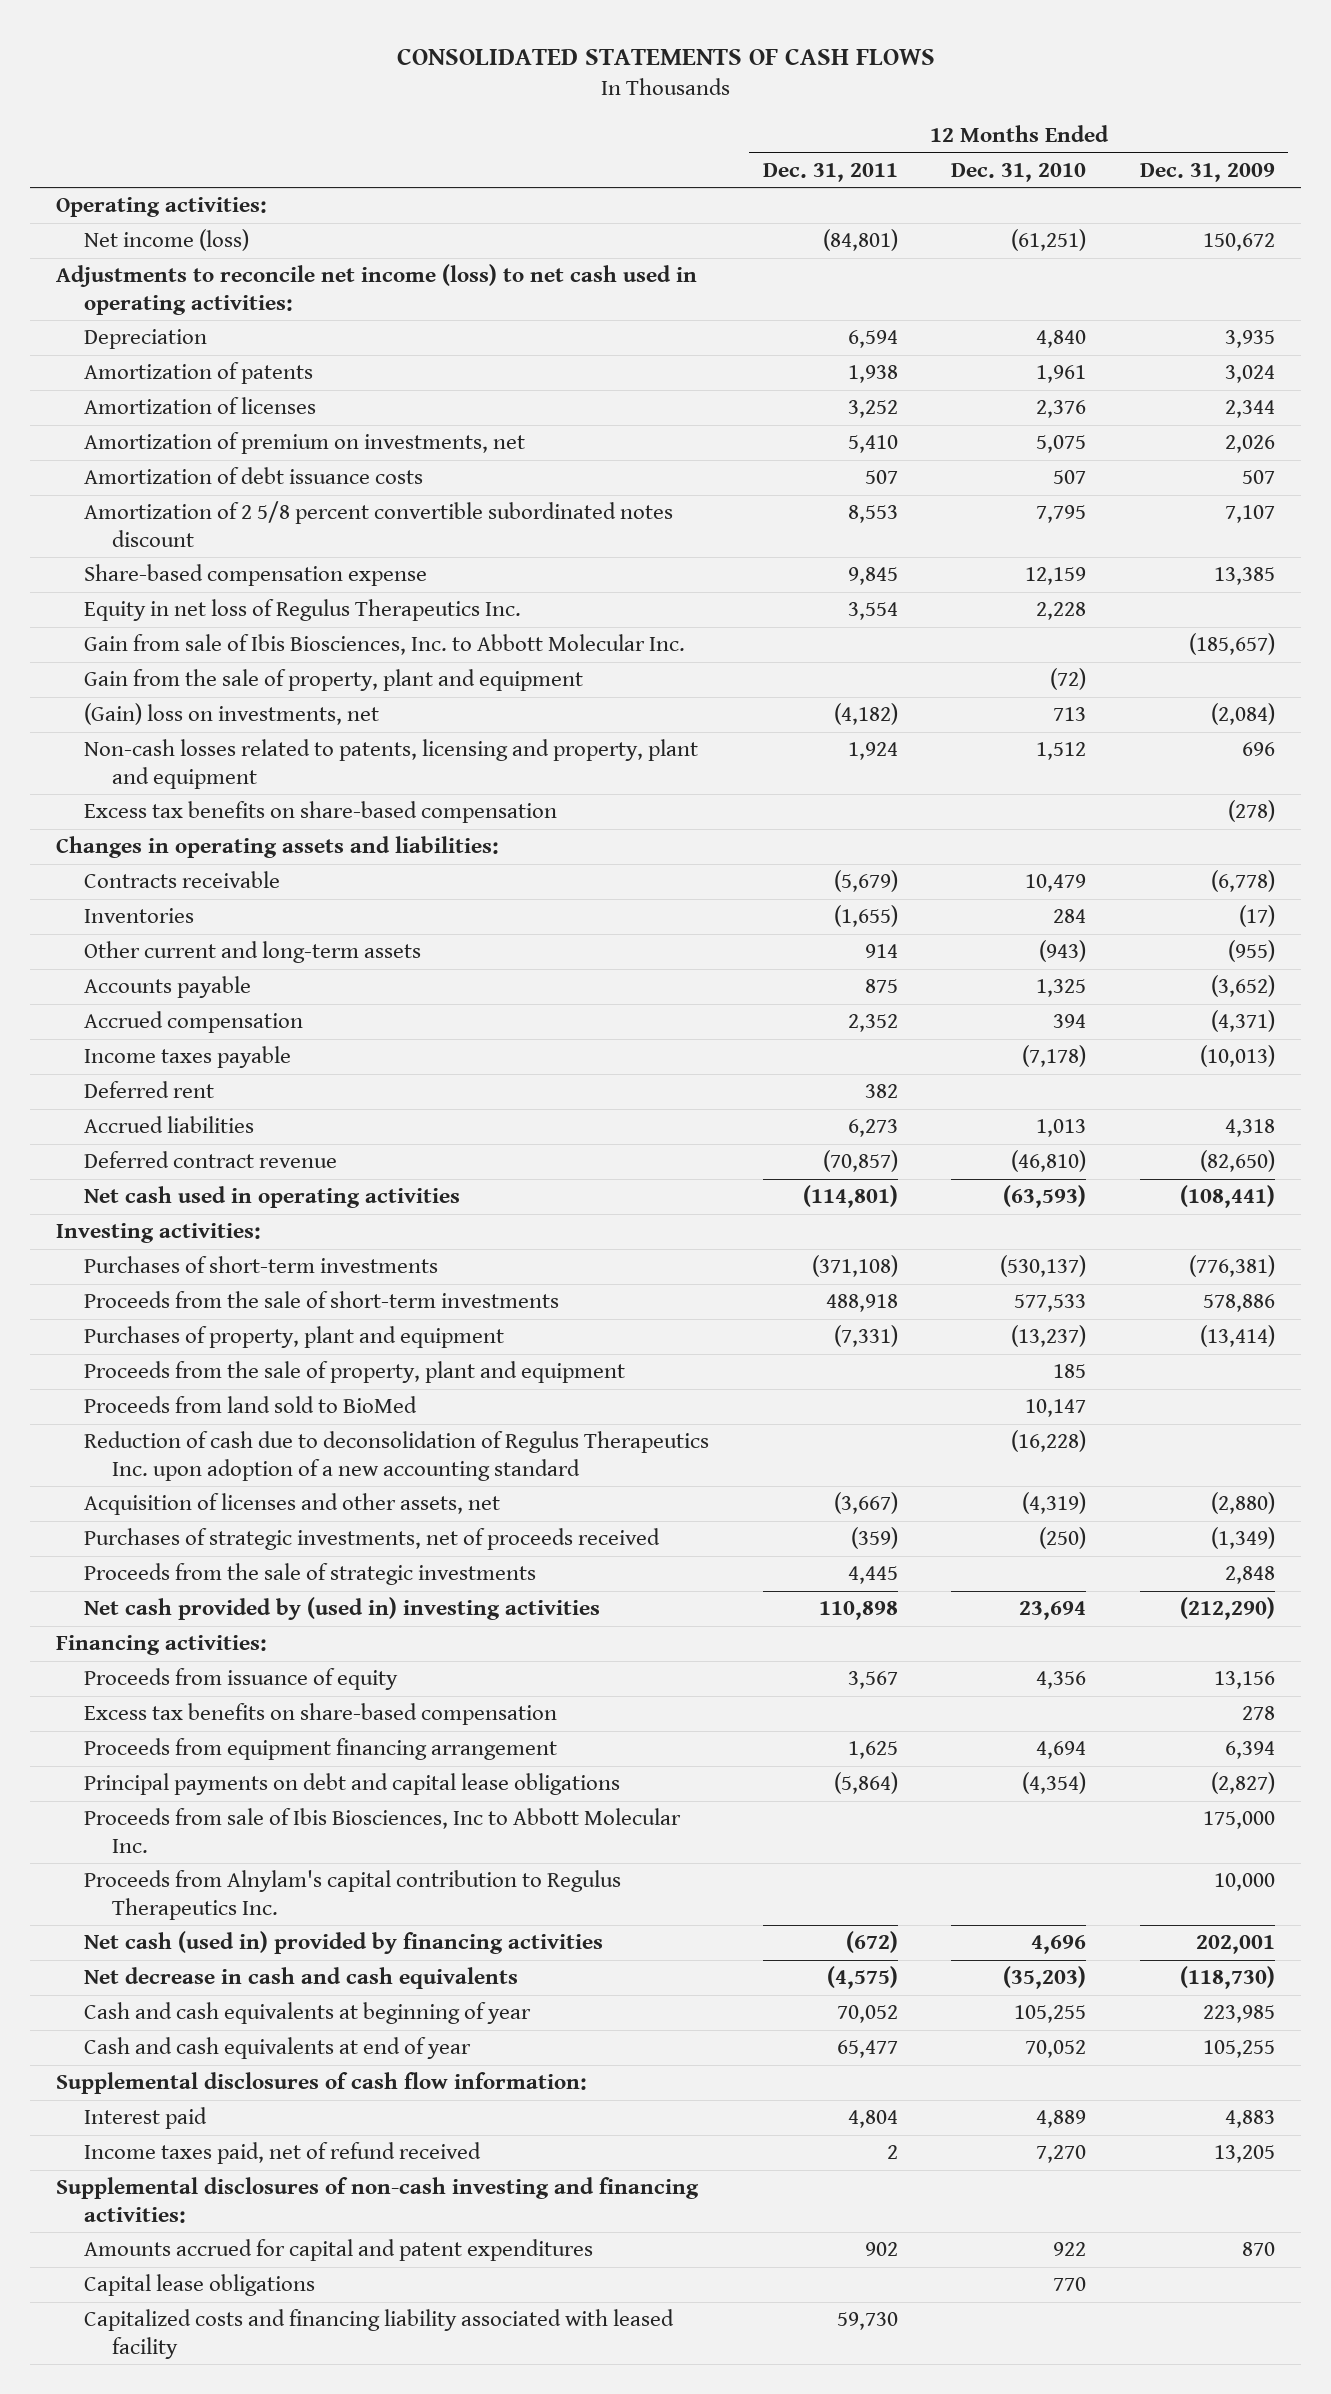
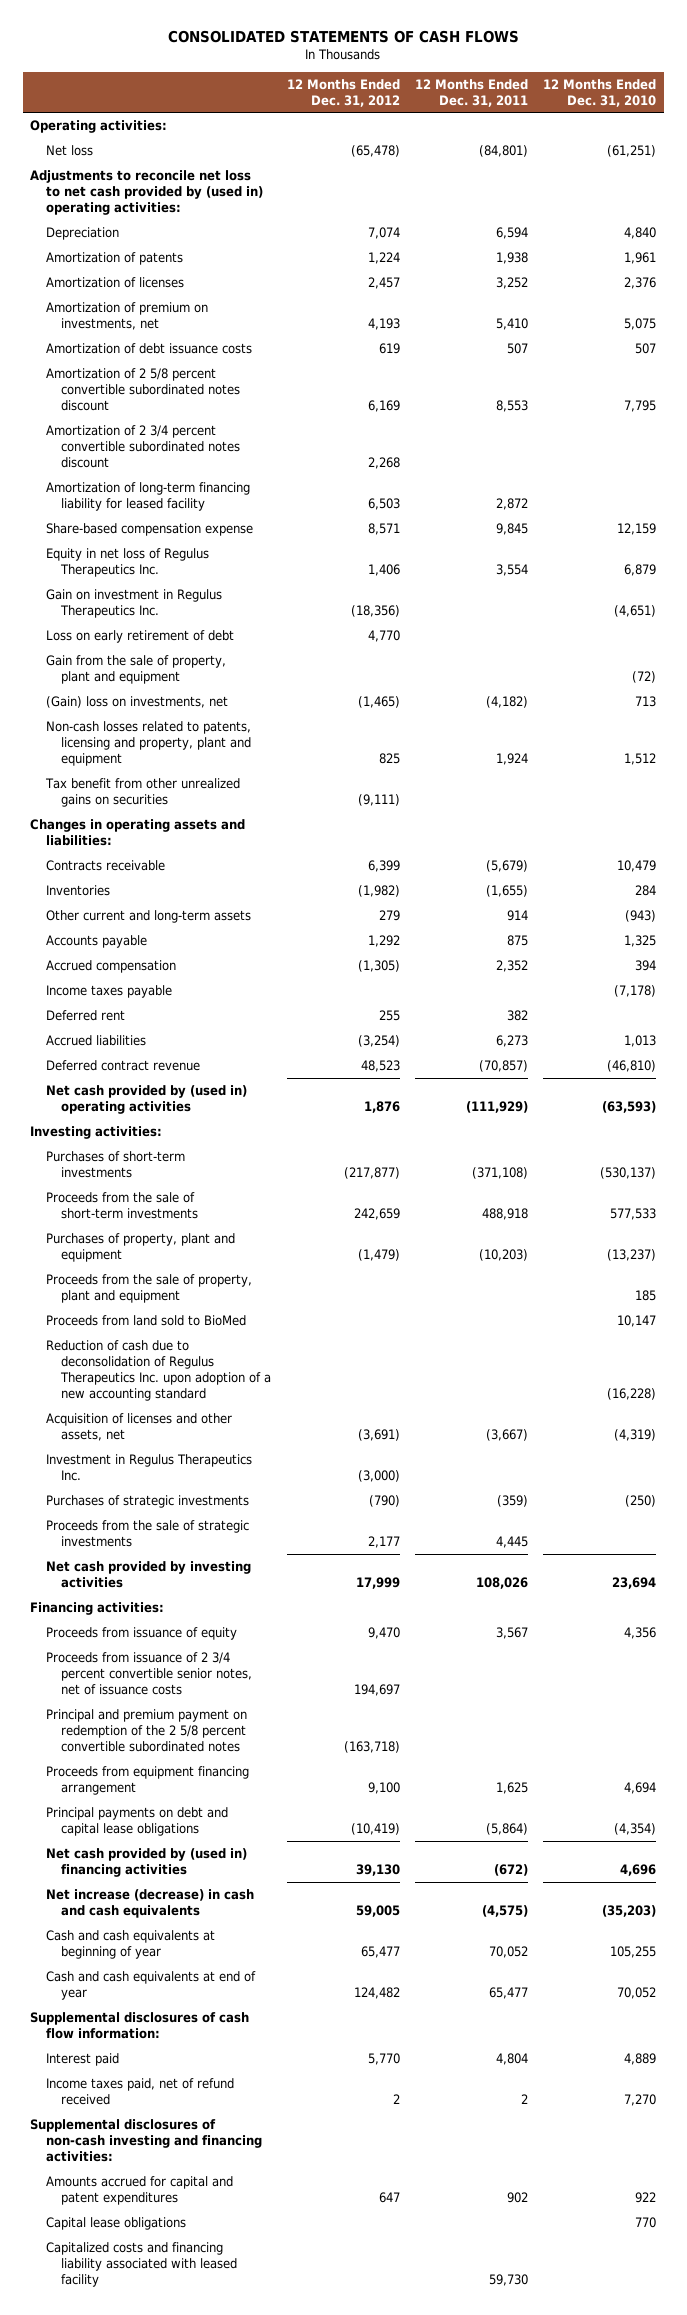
- | 12 Months Ended Dec. 31, 2011 | 12 Months Ended Dec. 31, 2010 | 12 Months Ended Dec. 31, 2009
+ | 12 Months Ended Dec. 31, 2012 | 12 Months Ended Dec. 31, 2011 | 12 Months Ended Dec. 31, 2010
- Net income (loss) | (84,801) | (61,251) | 150,672
- Adjustments to reconcile net income (loss) to net cash used in operating activities:
+ Net loss | (65,478) | (84,801) | (61,251)
+ Adjustments to reconcile net loss to net cash provided by (used in) operating activities:
+ Amortization of 2 3/4 percent convertible subordinated notes discount | 2,268 | |
+ Amortization of long-term financing liability for leased facility | 6,503 | 2,872 |
- Equity in net loss of Regulus Therapeutics Inc. | 3,554 | 2,228 |
- Gain from sale of Ibis Biosciences, Inc. to Abbott Molecular Inc. | | | (185,657)
+ Equity in net loss of Regulus Therapeutics Inc. | 1,406 | 3,554 | 6,879
+ Gain on investment in Regulus Therapeutics Inc. | (18,356) | | (4,651)
+ Loss on early retirement of debt | 4,770 | |
- Excess tax benefits on share-based compensation | | | (278)
+ Tax benefit from other unrealized gains on securities | (9,111) | |
- Net cash used in operating activities | (114,801) | (63,593) | (108,441)
+ Net cash provided by (used in) operating activities | 1,876 | (111,929) | (63,593)
- Purchases of property, plant and equipment | (7,331) | (13,237) | (13,414)
+ Purchases of property, plant and equipment | (1,479) | (10,203) | (13,237)
- Purchases of strategic investments, net of proceeds received | (359) | (250) | (1,349)
+ Investment in Regulus Therapeutics Inc. | (3,000) | |
+ Purchases of strategic investments | (790) | (359) | (250)
- Net cash provided by (used in) investing activities | 110,898 | 23,694 | (212,290)
+ Net cash provided by investing activities | 17,999 | 108,026 | 23,694
- Excess tax benefits on share-based compensation | | | 278
+ Proceeds from issuance of 2 3/4 percent convertible senior notes, net of issuance costs | 194,697 | |
+ Principal and premium payment on redemption of the 2 5/8 percent convertible subordinated notes | (163,718) | |
- Proceeds from sale of Ibis Biosciences, Inc to Abbott Molecular Inc. | | | 175,000
- Proceeds from Alnylam's capital contribution to Regulus Therapeutics Inc. | | | 10,000
- Net cash (used in) provided by financing activities | (672) | 4,696 | 202,001
- Net decrease in cash and cash equivalents | (4,575) | (35,203) | (118,730)
+ Net cash provided by (used in) financing activities | 39,130 | (672) | 4,696
+ Net increase (decrease) in cash and cash equivalents | 59,005 | (4,575) | (35,203)

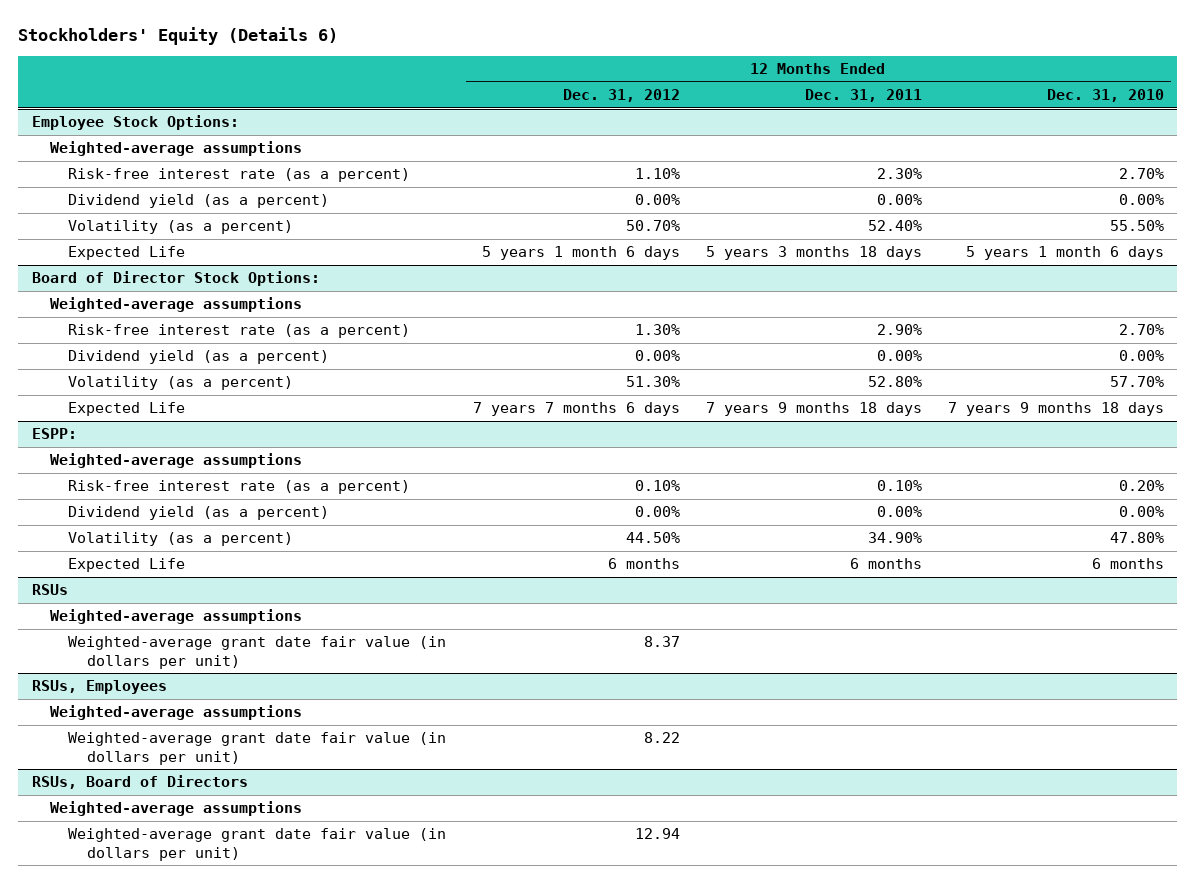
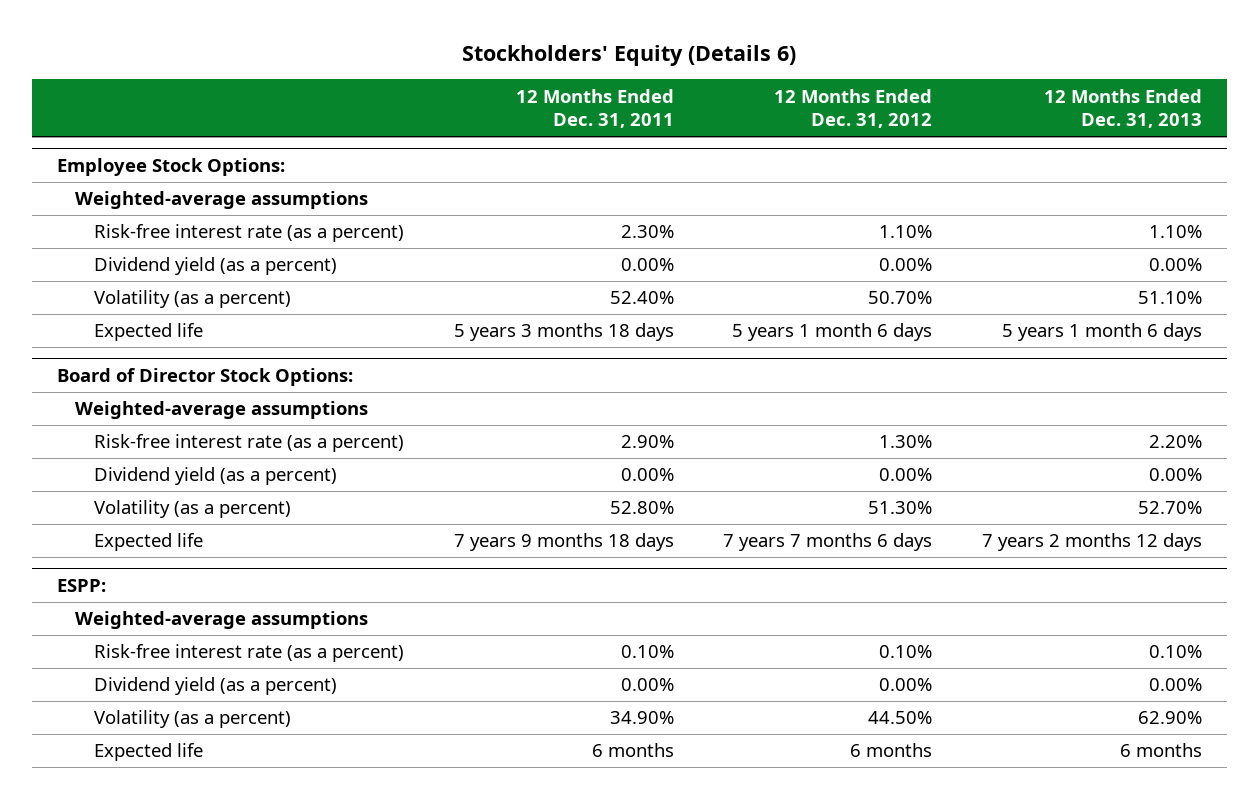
- | 12 Months Ended Dec. 31, 2012 | 12 Months Ended Dec. 31, 2011 | 12 Months Ended Dec. 31, 2010
+ | 12 Months Ended Dec. 31, 2011 | 12 Months Ended Dec. 31, 2012 | 12 Months Ended Dec. 31, 2013
@ Employee Stock Options:
- Expected Life | 5 years 1 month 6 days | 5 years 3 months 18 days | 5 years 1 month 6 days
+ Expected life | 5 years 3 months 18 days | 5 years 1 month 6 days | 5 years 1 month 6 days
@ Board of Director Stock Options:
- Expected Life | 7 years 7 months 6 days | 7 years 9 months 18 days | 7 years 9 months 18 days
+ Expected life | 7 years 9 months 18 days | 7 years 7 months 6 days | 7 years 2 months 12 days
@ ESPP:
- Expected Life | 6 months | 6 months | 6 months
- RSUs
- Weighted-average assumptions
- Weighted-average grant date fair value (in dollars per unit) | 8.37 | |
- RSUs, Employees
- Weighted-average assumptions
- Weighted-average grant date fair value (in dollars per unit) | 8.22 | |
- RSUs, Board of Directors
- Weighted-average assumptions
- Weighted-average grant date fair value (in dollars per unit) | 12.94 | |
@ ESPP:
+ Expected life | 6 months | 6 months | 6 months

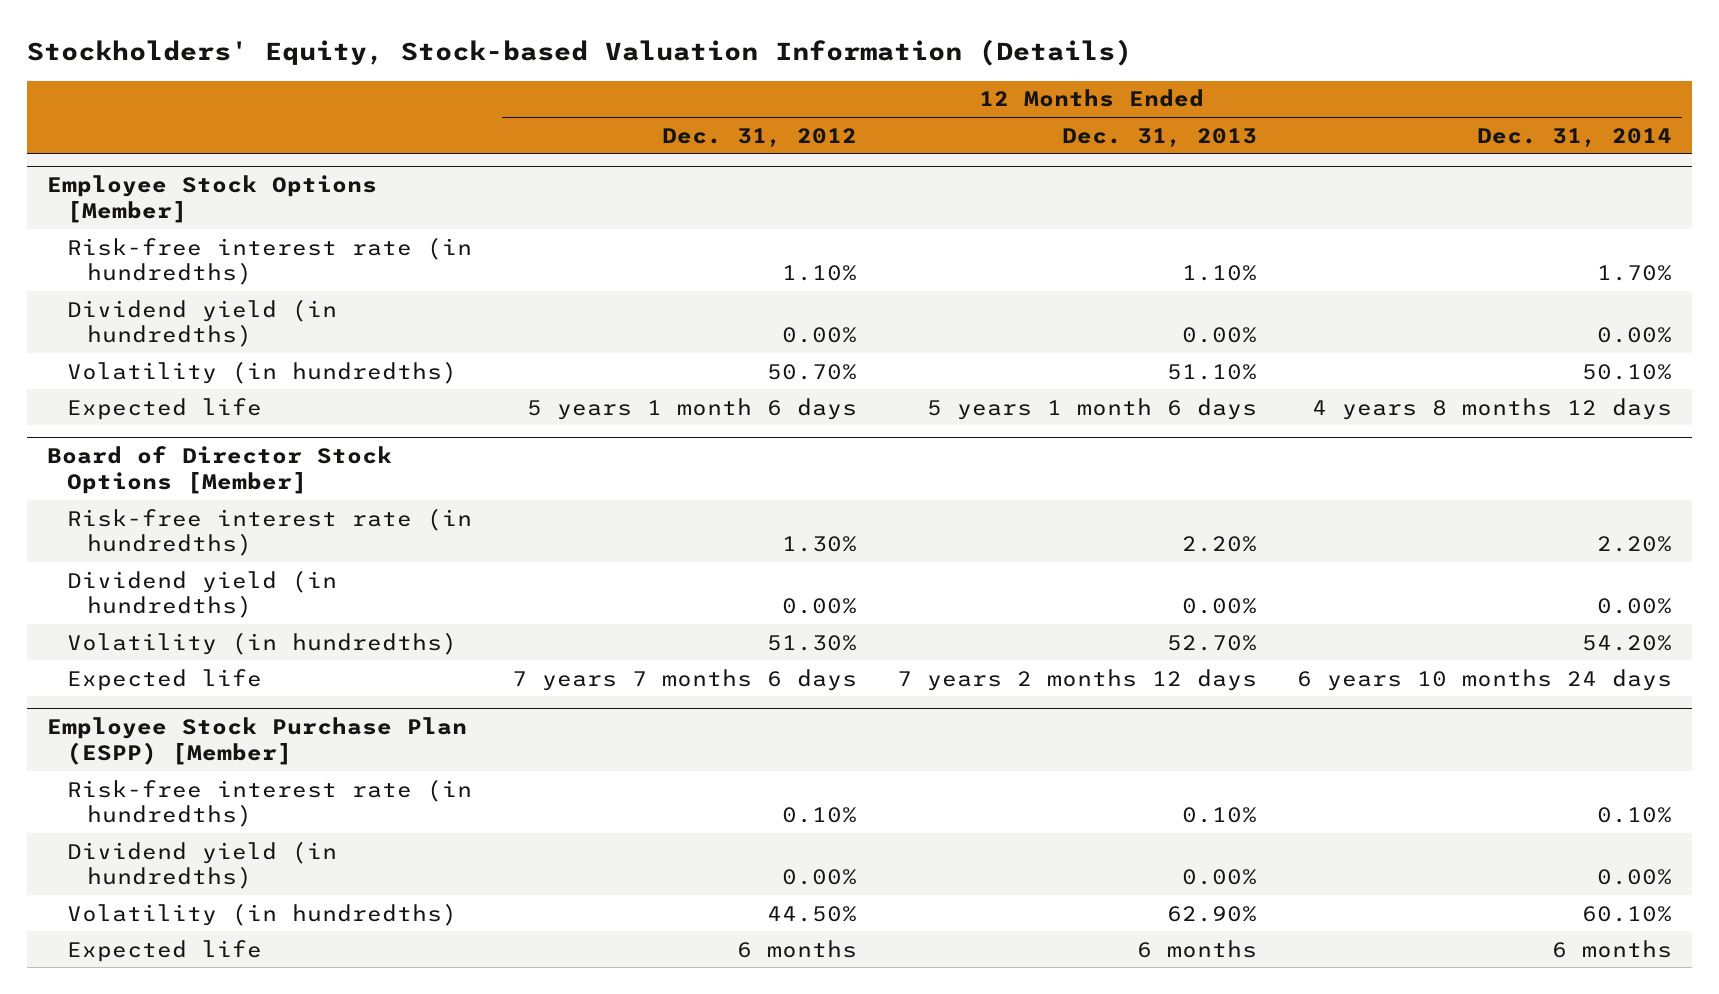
- Stockholders' Equity (Details 6)
+ Stockholders' Equity, Stock-based Valuation Information (Details)
- | 12 Months Ended Dec. 31, 2011 | 12 Months Ended Dec. 31, 2012 | 12 Months Ended Dec. 31, 2013
+ | 12 Months Ended Dec. 31, 2012 | 12 Months Ended Dec. 31, 2013 | 12 Months Ended Dec. 31, 2014
- Employee Stock Options:
- Weighted-average assumptions
- Risk-free interest rate (as a percent) | 2.30% | 1.10% | 1.10%
- Dividend yield (as a percent) | 0.00% | 0.00% | 0.00%
- Volatility (as a percent) | 52.40% | 50.70% | 51.10%
+ Employee Stock Options [Member]
+ Risk-free interest rate (in hundredths) | 1.10% | 1.10% | 1.70%
+ Dividend yield (in hundredths) | 0.00% | 0.00% | 0.00%
+ Volatility (in hundredths) | 50.70% | 51.10% | 50.10%
- Board of Director Stock Options:
- Weighted-average assumptions
- Risk-free interest rate (as a percent) | 2.90% | 1.30% | 2.20%
- Dividend yield (as a percent) | 0.00% | 0.00% | 0.00%
- Volatility (as a percent) | 52.80% | 51.30% | 52.70%
+ Board of Director Stock Options [Member]
+ Risk-free interest rate (in hundredths) | 1.30% | 2.20% | 2.20%
+ Dividend yield (in hundredths) | 0.00% | 0.00% | 0.00%
+ Volatility (in hundredths) | 51.30% | 52.70% | 54.20%
- ESPP:
- Weighted-average assumptions
- Risk-free interest rate (as a percent) | 0.10% | 0.10% | 0.10%
- Dividend yield (as a percent) | 0.00% | 0.00% | 0.00%
- Volatility (as a percent) | 34.90% | 44.50% | 62.90%
+ Employee Stock Purchase Plan (ESPP) [Member]
+ Risk-free interest rate (in hundredths) | 0.10% | 0.10% | 0.10%
+ Dividend yield (in hundredths) | 0.00% | 0.00% | 0.00%
+ Volatility (in hundredths) | 44.50% | 62.90% | 60.10%

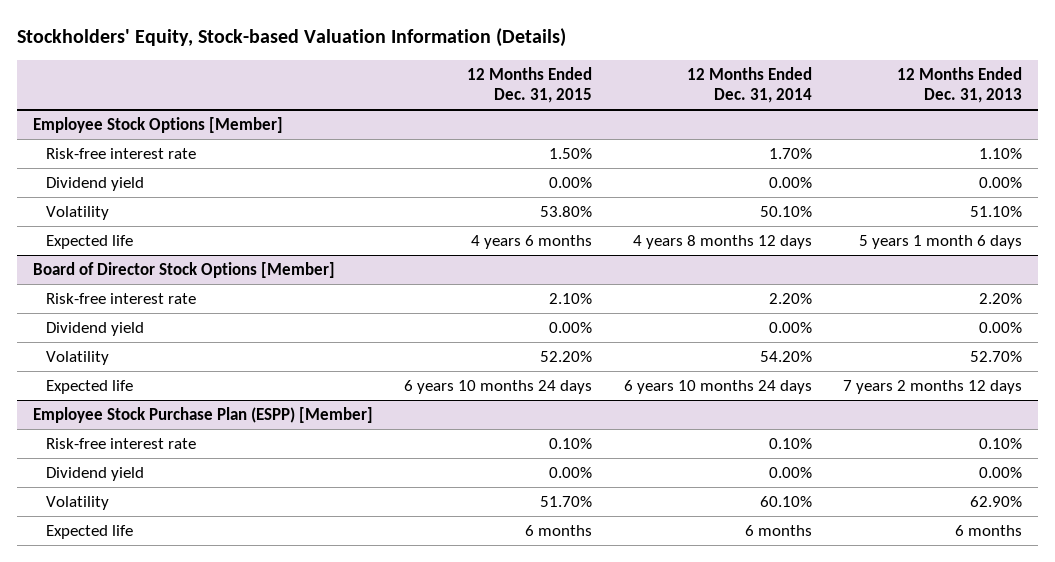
- | 12 Months Ended Dec. 31, 2012 | 12 Months Ended Dec. 31, 2013 | 12 Months Ended Dec. 31, 2014
+ | 12 Months Ended Dec. 31, 2015 | 12 Months Ended Dec. 31, 2014 | 12 Months Ended Dec. 31, 2013
@ Employee Stock Options [Member]
- Risk-free interest rate (in hundredths) | 1.10% | 1.10% | 1.70%
- Dividend yield (in hundredths) | 0.00% | 0.00% | 0.00%
- Volatility (in hundredths) | 50.70% | 51.10% | 50.10%
+ Risk-free interest rate | 1.50% | 1.70% | 1.10%
+ Dividend yield | 0.00% | 0.00% | 0.00%
+ Volatility | 53.80% | 50.10% | 51.10%
@ Board of Director Stock Options [Member]
- Risk-free interest rate (in hundredths) | 1.30% | 2.20% | 2.20%
- Dividend yield (in hundredths) | 0.00% | 0.00% | 0.00%
- Volatility (in hundredths) | 51.30% | 52.70% | 54.20%
+ Risk-free interest rate | 2.10% | 2.20% | 2.20%
+ Dividend yield | 0.00% | 0.00% | 0.00%
+ Volatility | 52.20% | 54.20% | 52.70%
@ Employee Stock Purchase Plan (ESPP) [Member]
- Risk-free interest rate (in hundredths) | 0.10% | 0.10% | 0.10%
- Dividend yield (in hundredths) | 0.00% | 0.00% | 0.00%
- Volatility (in hundredths) | 44.50% | 62.90% | 60.10%
+ Risk-free interest rate | 0.10% | 0.10% | 0.10%
+ Dividend yield | 0.00% | 0.00% | 0.00%
+ Volatility | 51.70% | 60.10% | 62.90%

